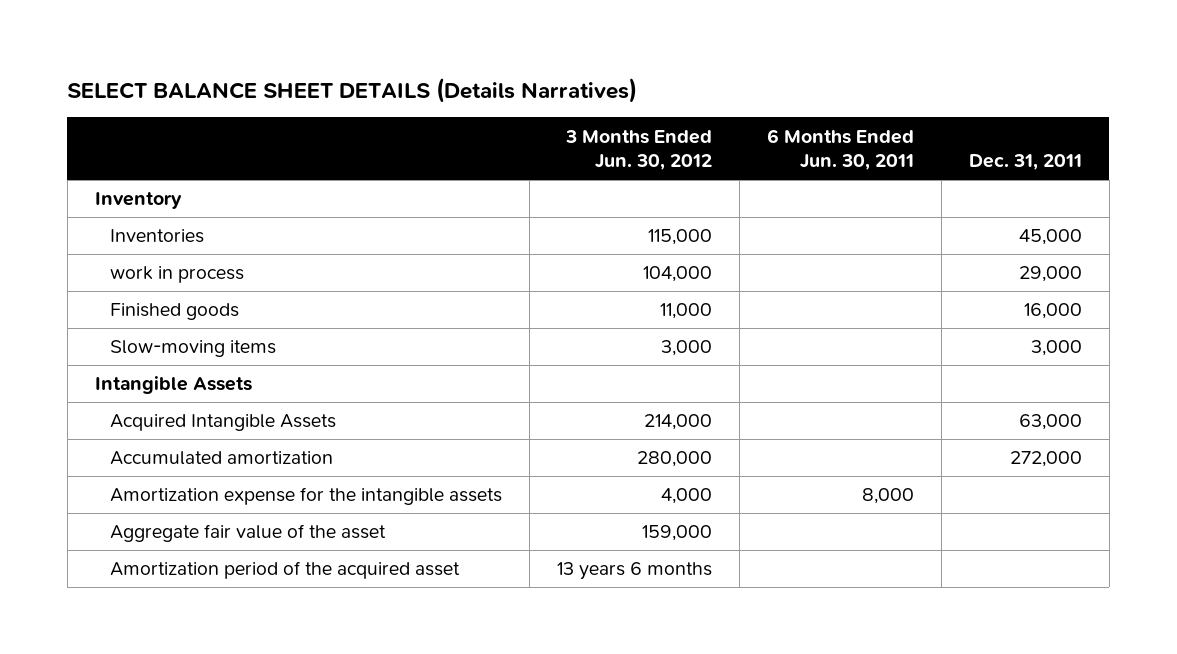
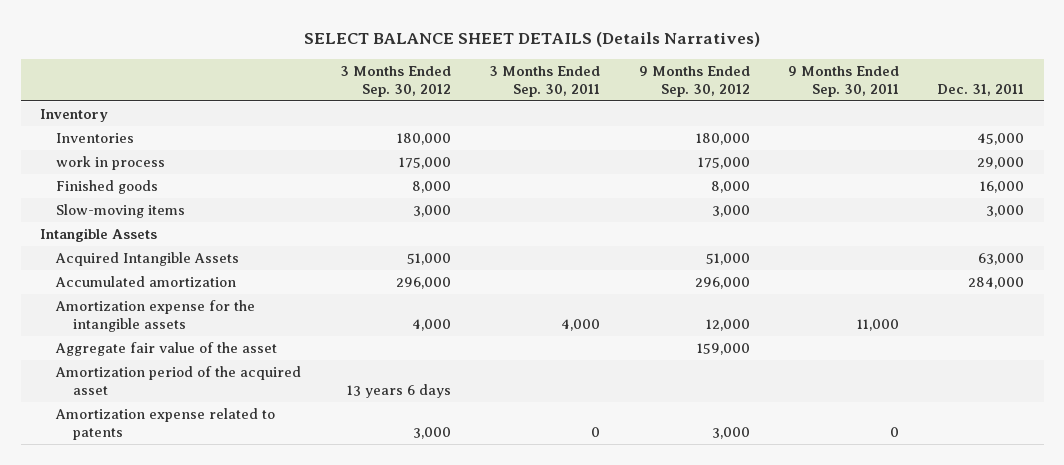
- | 3 Months Ended Jun. 30, 2012 | 6 Months Ended Jun. 30, 2011 | Dec. 31, 2011
+ | 3 Months Ended Sep. 30, 2012 | 3 Months Ended Sep. 30, 2011 | 9 Months Ended Sep. 30, 2012 | 9 Months Ended Sep. 30, 2011 | Dec. 31, 2011
- Accumulated amortization | 280,000 | | 272,000
+ Accumulated amortization | 296,000 | | 296,000 | | 284,000
+ Amortization expense related to patents | 3,000 | 0 | 3,000 | 0 |

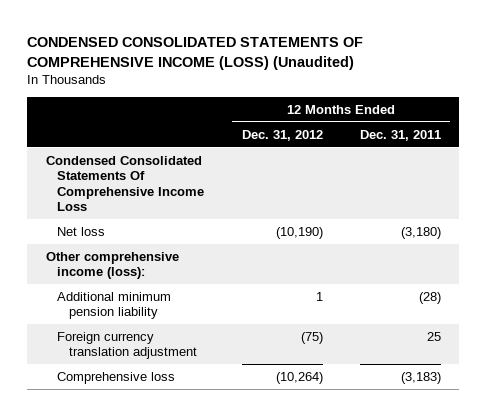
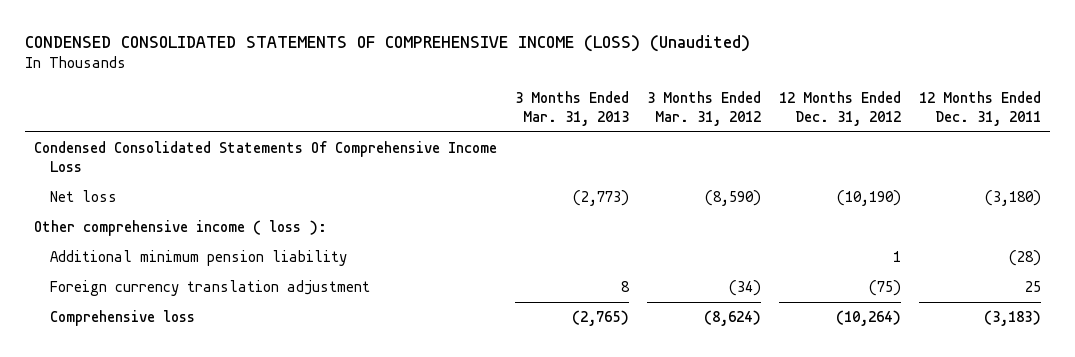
- | 12 Months Ended Dec. 31, 2012 | 12 Months Ended Dec. 31, 2011
+ | 3 Months Ended Mar. 31, 2013 | 3 Months Ended Mar. 31, 2012 | 12 Months Ended Dec. 31, 2012 | 12 Months Ended Dec. 31, 2011
- Other comprehensive income (loss):
+ Other comprehensive income ( loss ):

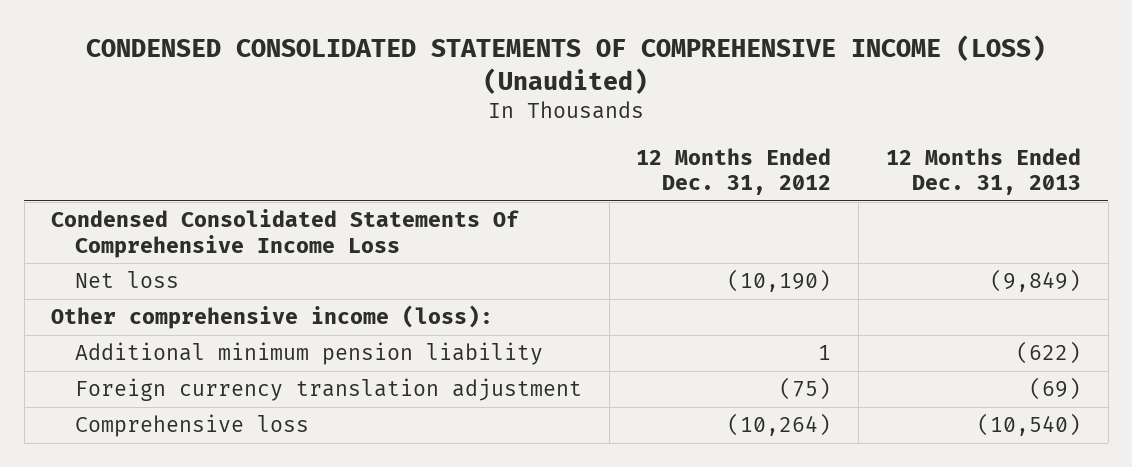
- | 3 Months Ended Mar. 31, 2013 | 3 Months Ended Mar. 31, 2012 | 12 Months Ended Dec. 31, 2012 | 12 Months Ended Dec. 31, 2011
+ | 12 Months Ended Dec. 31, 2012 | 12 Months Ended Dec. 31, 2013
- Other comprehensive income ( loss ):
+ Other comprehensive income (loss):

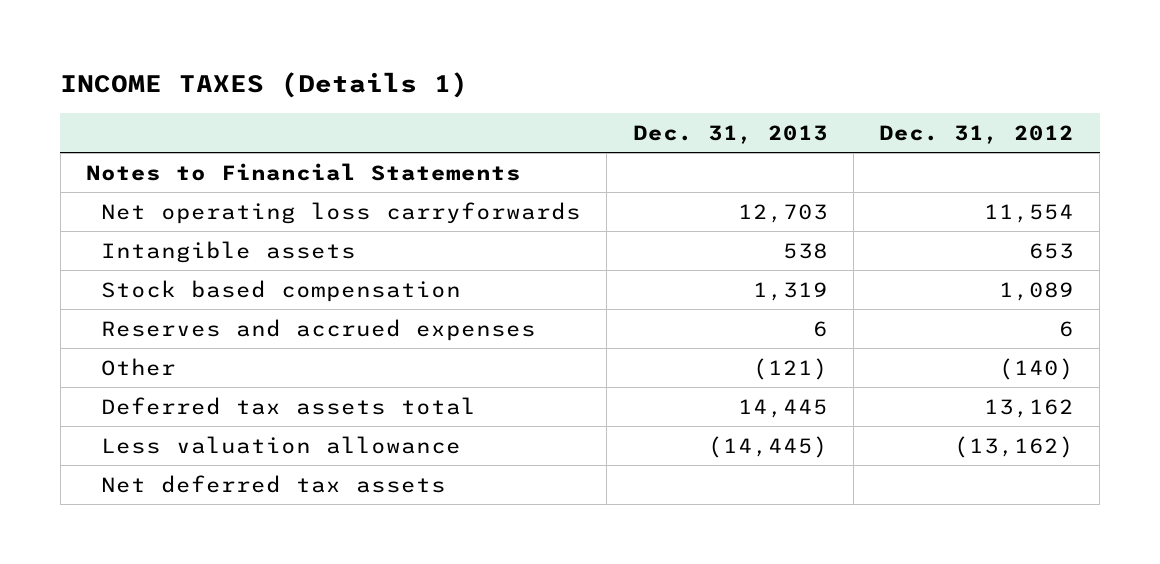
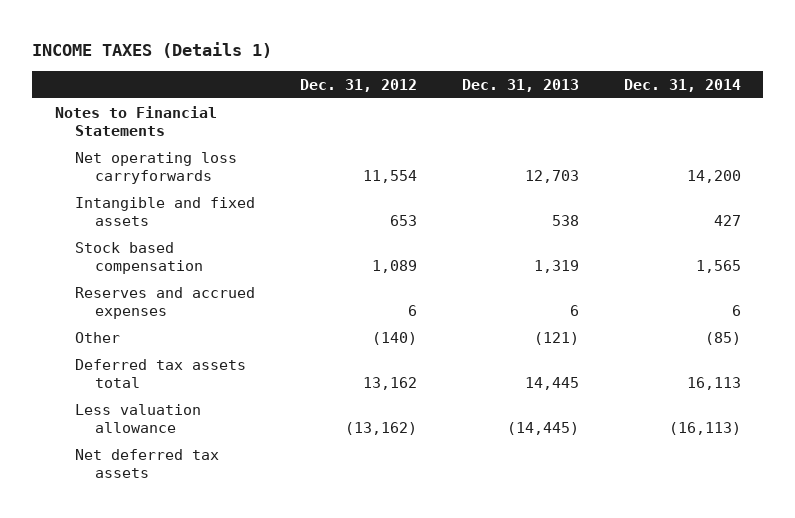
- | Dec. 31, 2013 | Dec. 31, 2012
+ | Dec. 31, 2012 | Dec. 31, 2013 | Dec. 31, 2014
- Intangible assets | 538 | 653
+ Intangible and fixed assets | 653 | 538 | 427

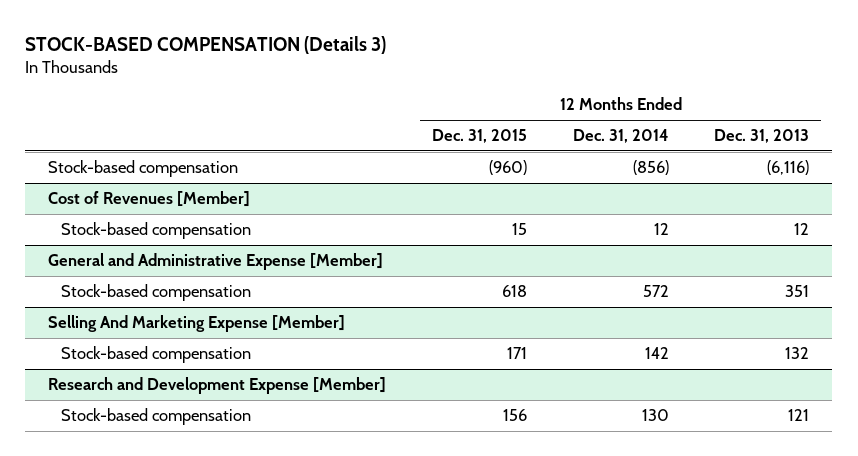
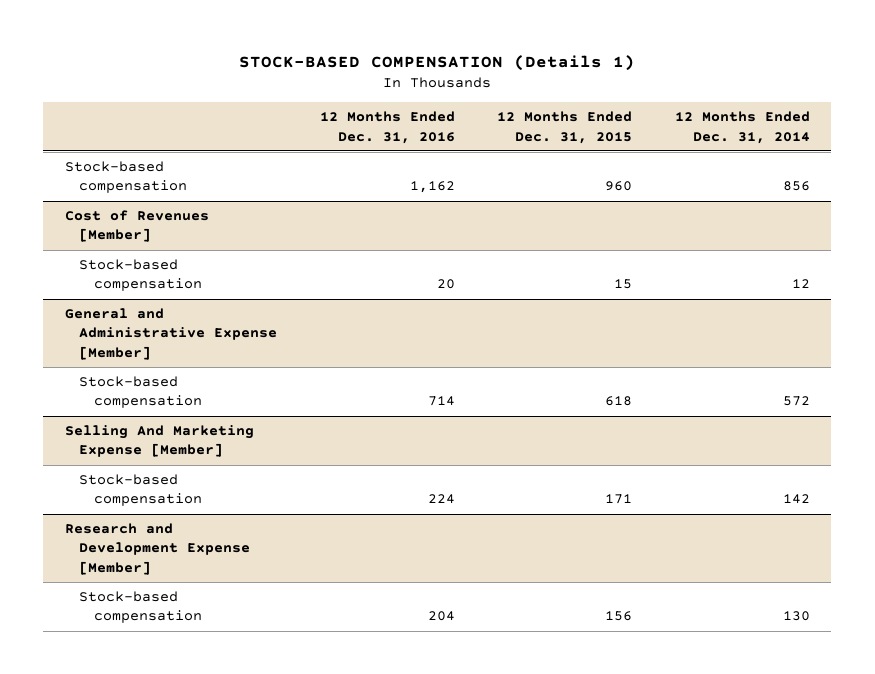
- STOCK-BASED COMPENSATION (Details 3)
+ STOCK-BASED COMPENSATION (Details 1)
- | 12 Months Ended Dec. 31, 2015 | 12 Months Ended Dec. 31, 2014 | 12 Months Ended Dec. 31, 2013
+ | 12 Months Ended Dec. 31, 2016 | 12 Months Ended Dec. 31, 2015 | 12 Months Ended Dec. 31, 2014
- Stock-based compensation | (960) | (856) | (6,116)
+ Stock-based compensation | 1,162 | 960 | 856

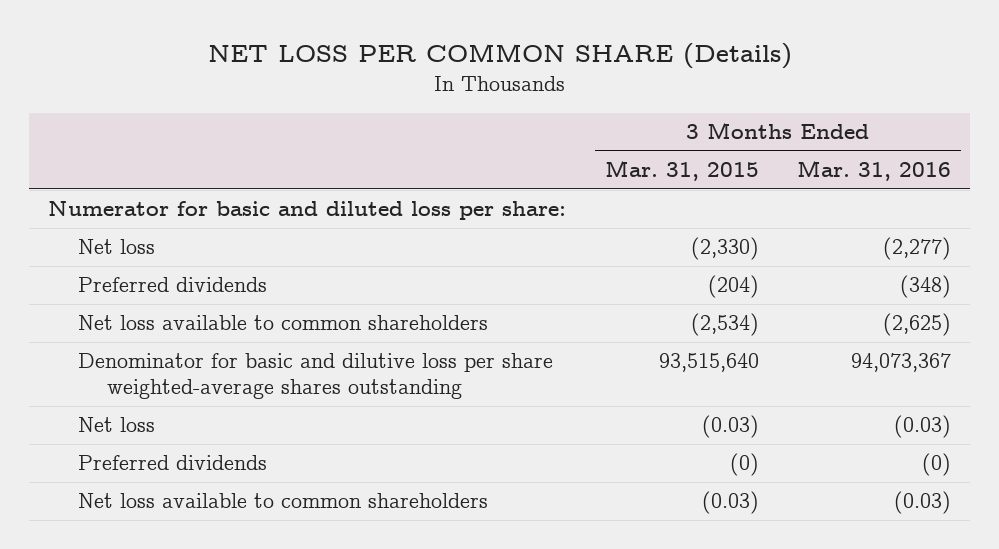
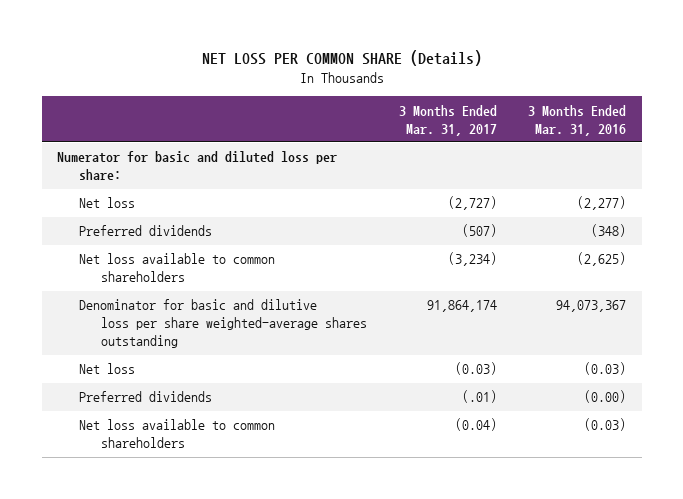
- | 3 Months Ended Mar. 31, 2015 | 3 Months Ended Mar. 31, 2016
+ | 3 Months Ended Mar. 31, 2017 | 3 Months Ended Mar. 31, 2016
- Preferred dividends | (0) | (0)
+ Preferred dividends | (.01) | (0.00)

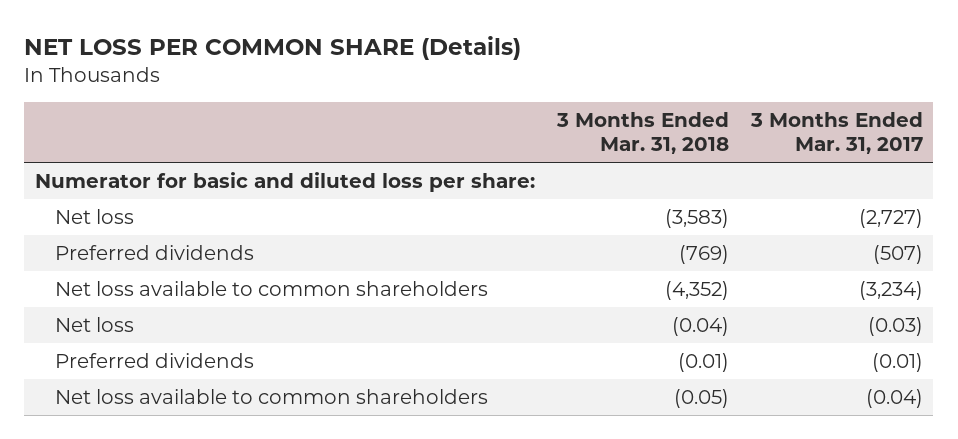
- | 3 Months Ended Mar. 31, 2017 | 3 Months Ended Mar. 31, 2016
+ | 3 Months Ended Mar. 31, 2018 | 3 Months Ended Mar. 31, 2017
- Denominator for basic and dilutive loss per share weighted-average shares outstanding | 91,864,174 | 94,073,367
- Preferred dividends | (.01) | (0.00)
+ Preferred dividends | (0.01) | (0.01)

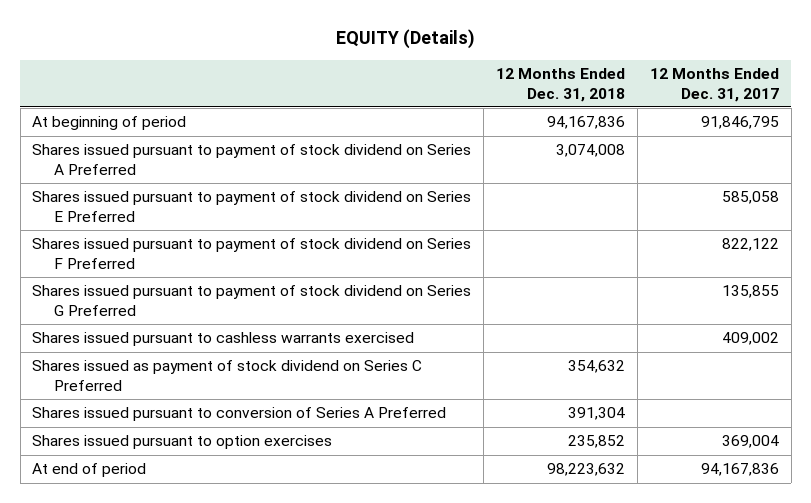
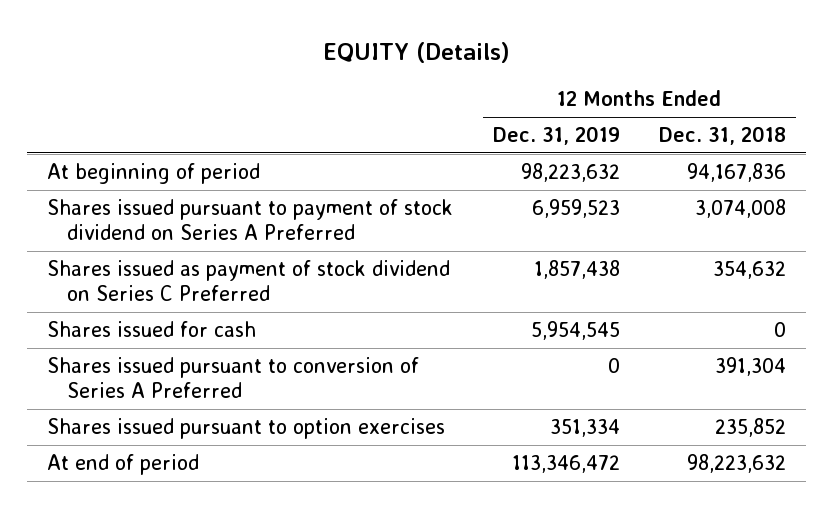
- | 12 Months Ended Dec. 31, 2018 | 12 Months Ended Dec. 31, 2017
+ | 12 Months Ended Dec. 31, 2019 | 12 Months Ended Dec. 31, 2018
- Shares issued pursuant to payment of stock dividend on Series E Preferred | | 585,058
- Shares issued pursuant to payment of stock dividend on Series F Preferred | | 822,122
- Shares issued pursuant to payment of stock dividend on Series G Preferred | | 135,855
- Shares issued pursuant to cashless warrants exercised | | 409,002
+ Shares issued for cash | 5,954,545 | 0

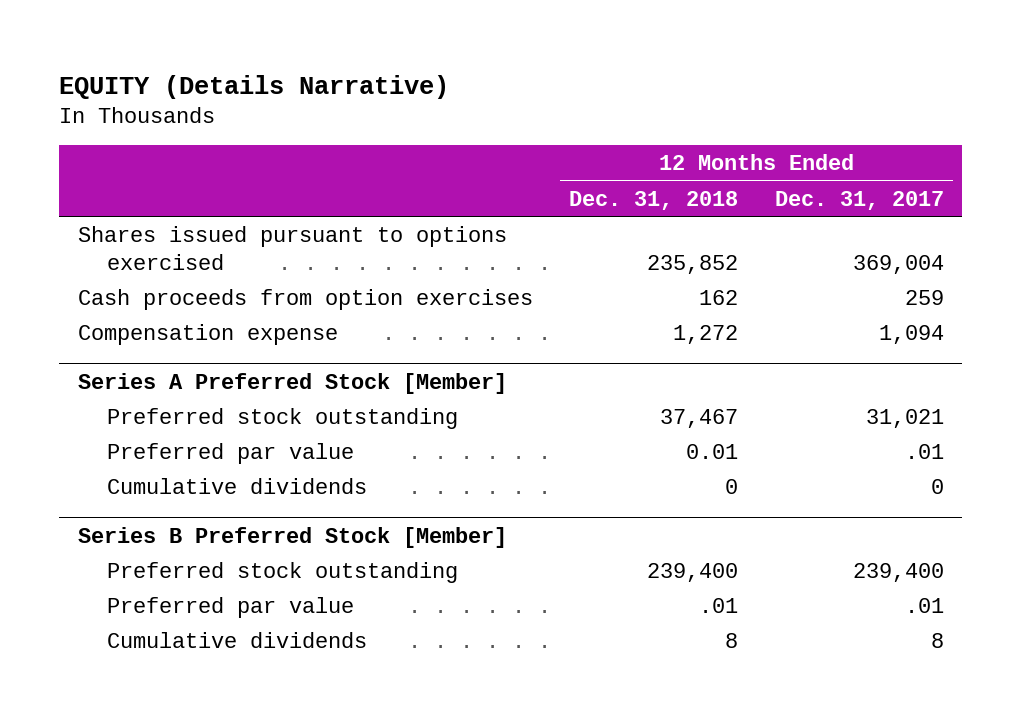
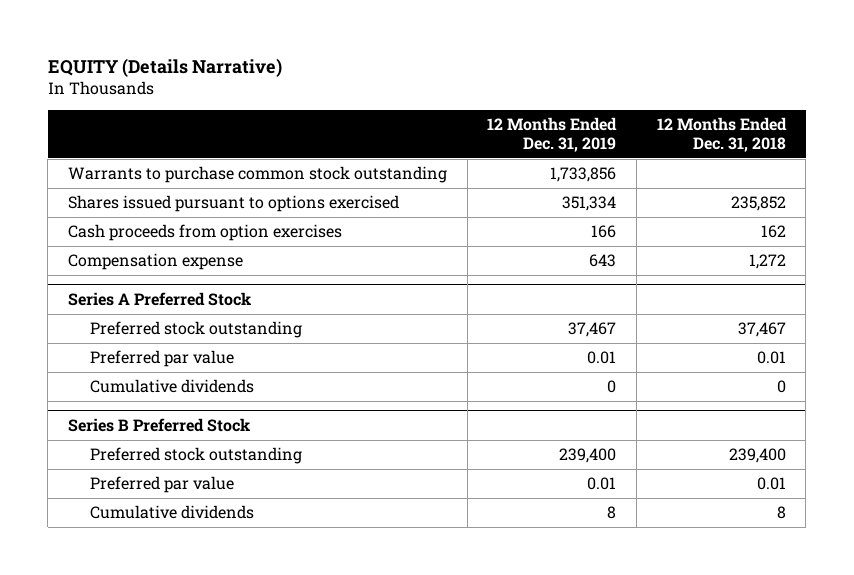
- | 12 Months Ended Dec. 31, 2018 | 12 Months Ended Dec. 31, 2017
+ | 12 Months Ended Dec. 31, 2019 | 12 Months Ended Dec. 31, 2018
+ Warrants to purchase common stock outstanding | 1,733,856 |
- Series A Preferred Stock [Member]
+ Series A Preferred Stock
- Series B Preferred Stock [Member]
+ Series B Preferred Stock
- Preferred par value | .01 | .01
+ Preferred par value | 0.01 | 0.01

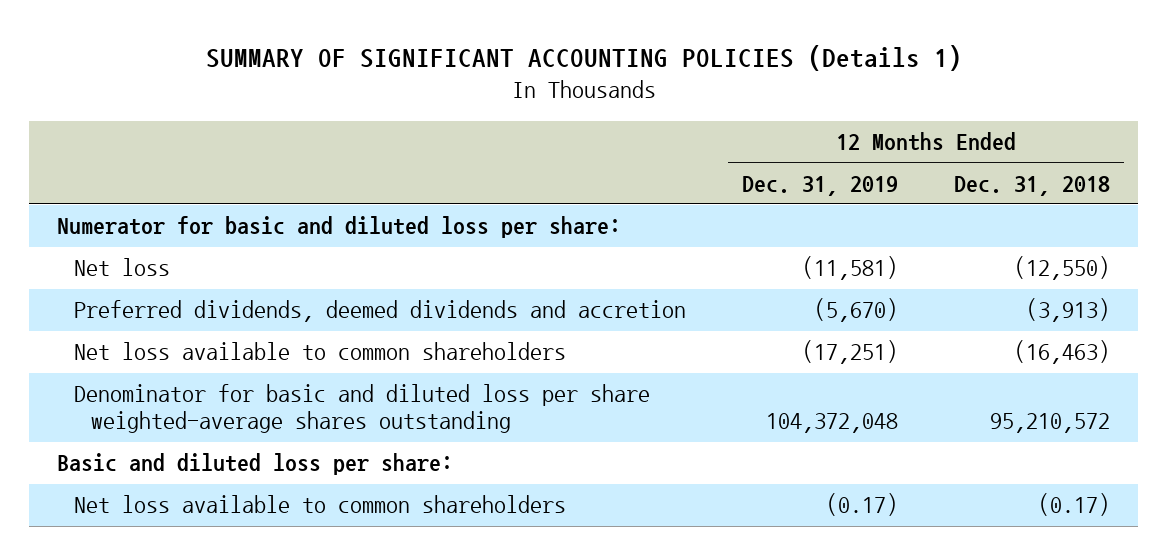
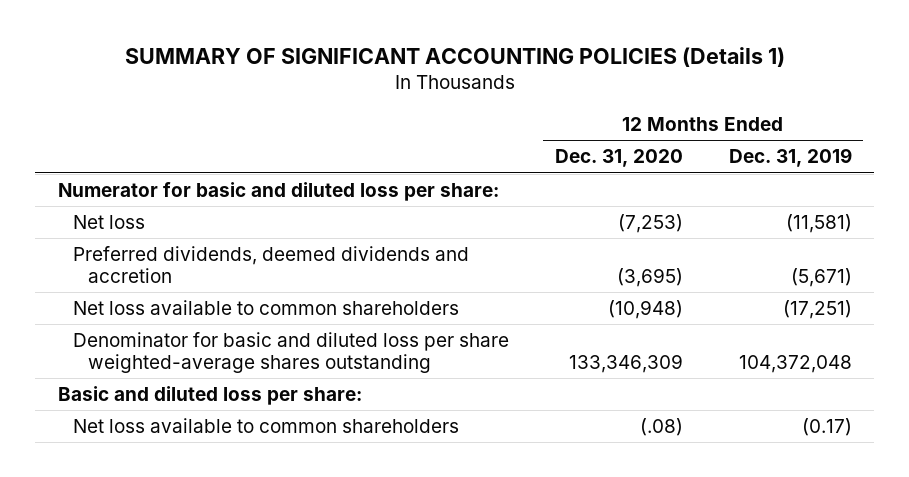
- | 12 Months Ended Dec. 31, 2019 | 12 Months Ended Dec. 31, 2018
+ | 12 Months Ended Dec. 31, 2020 | 12 Months Ended Dec. 31, 2019
- Preferred dividends, deemed dividends and accretion | (5,670) | (3,913)
+ Preferred dividends, deemed dividends and accretion | (3,695) | (5,671)

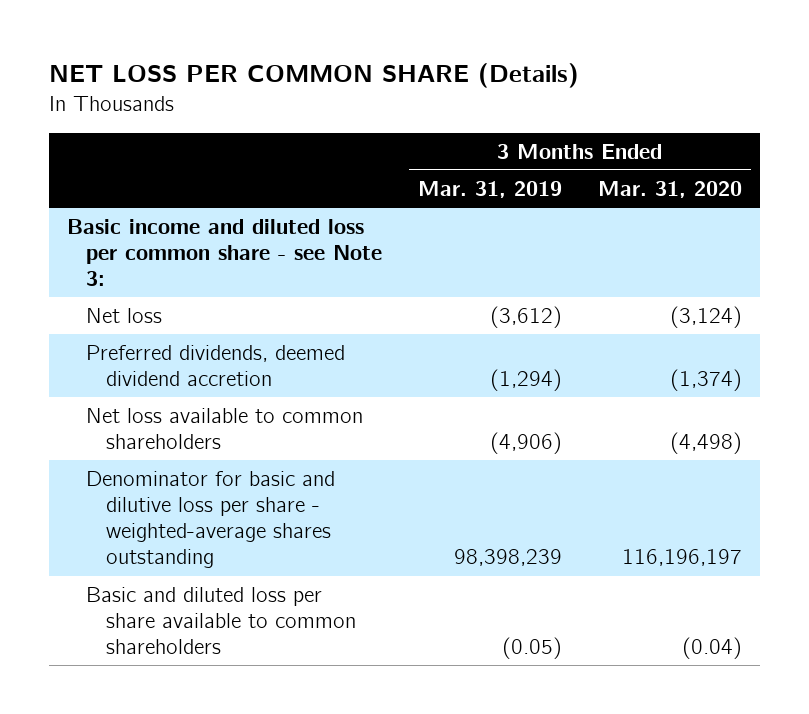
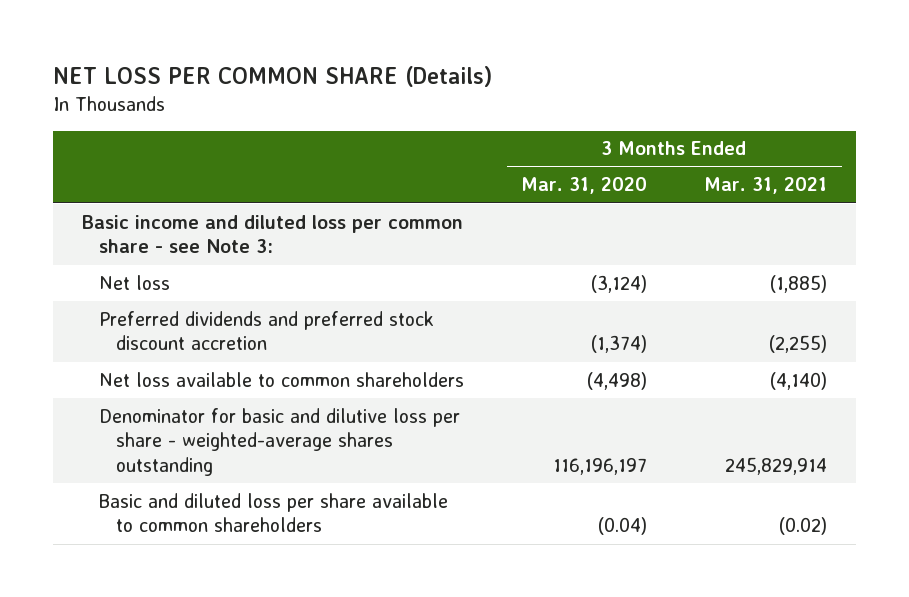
- | 3 Months Ended Mar. 31, 2019 | 3 Months Ended Mar. 31, 2020
+ | 3 Months Ended Mar. 31, 2020 | 3 Months Ended Mar. 31, 2021
- Preferred dividends, deemed dividend accretion | (1,294) | (1,374)
+ Preferred dividends and preferred stock discount accretion | (1,374) | (2,255)

